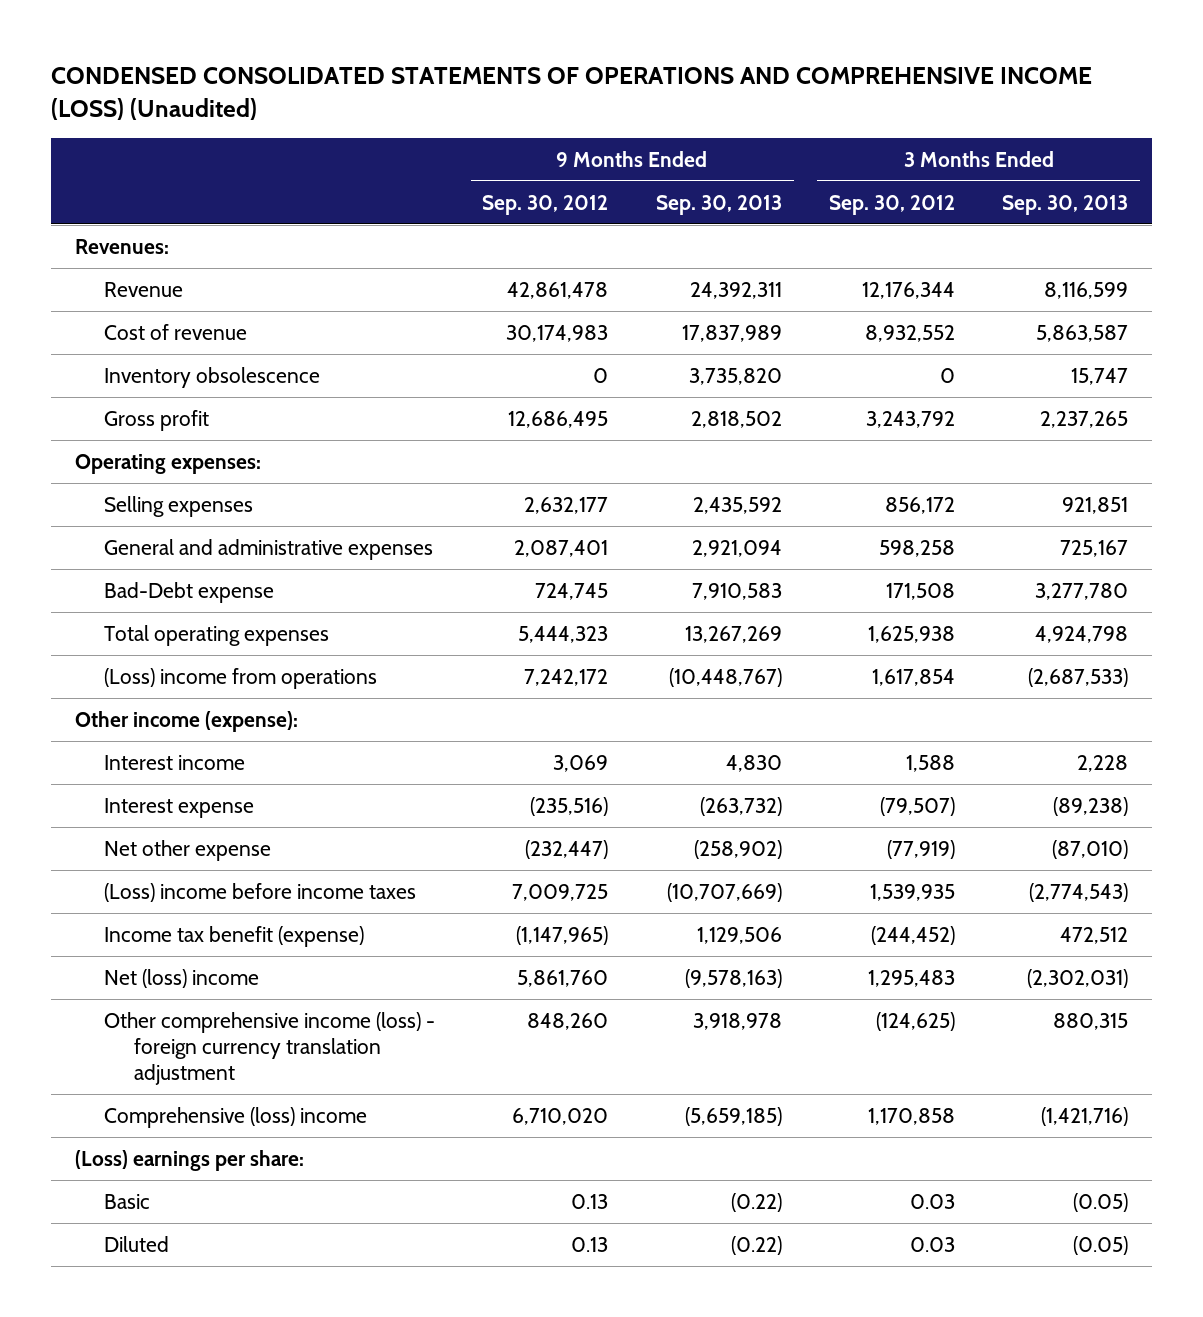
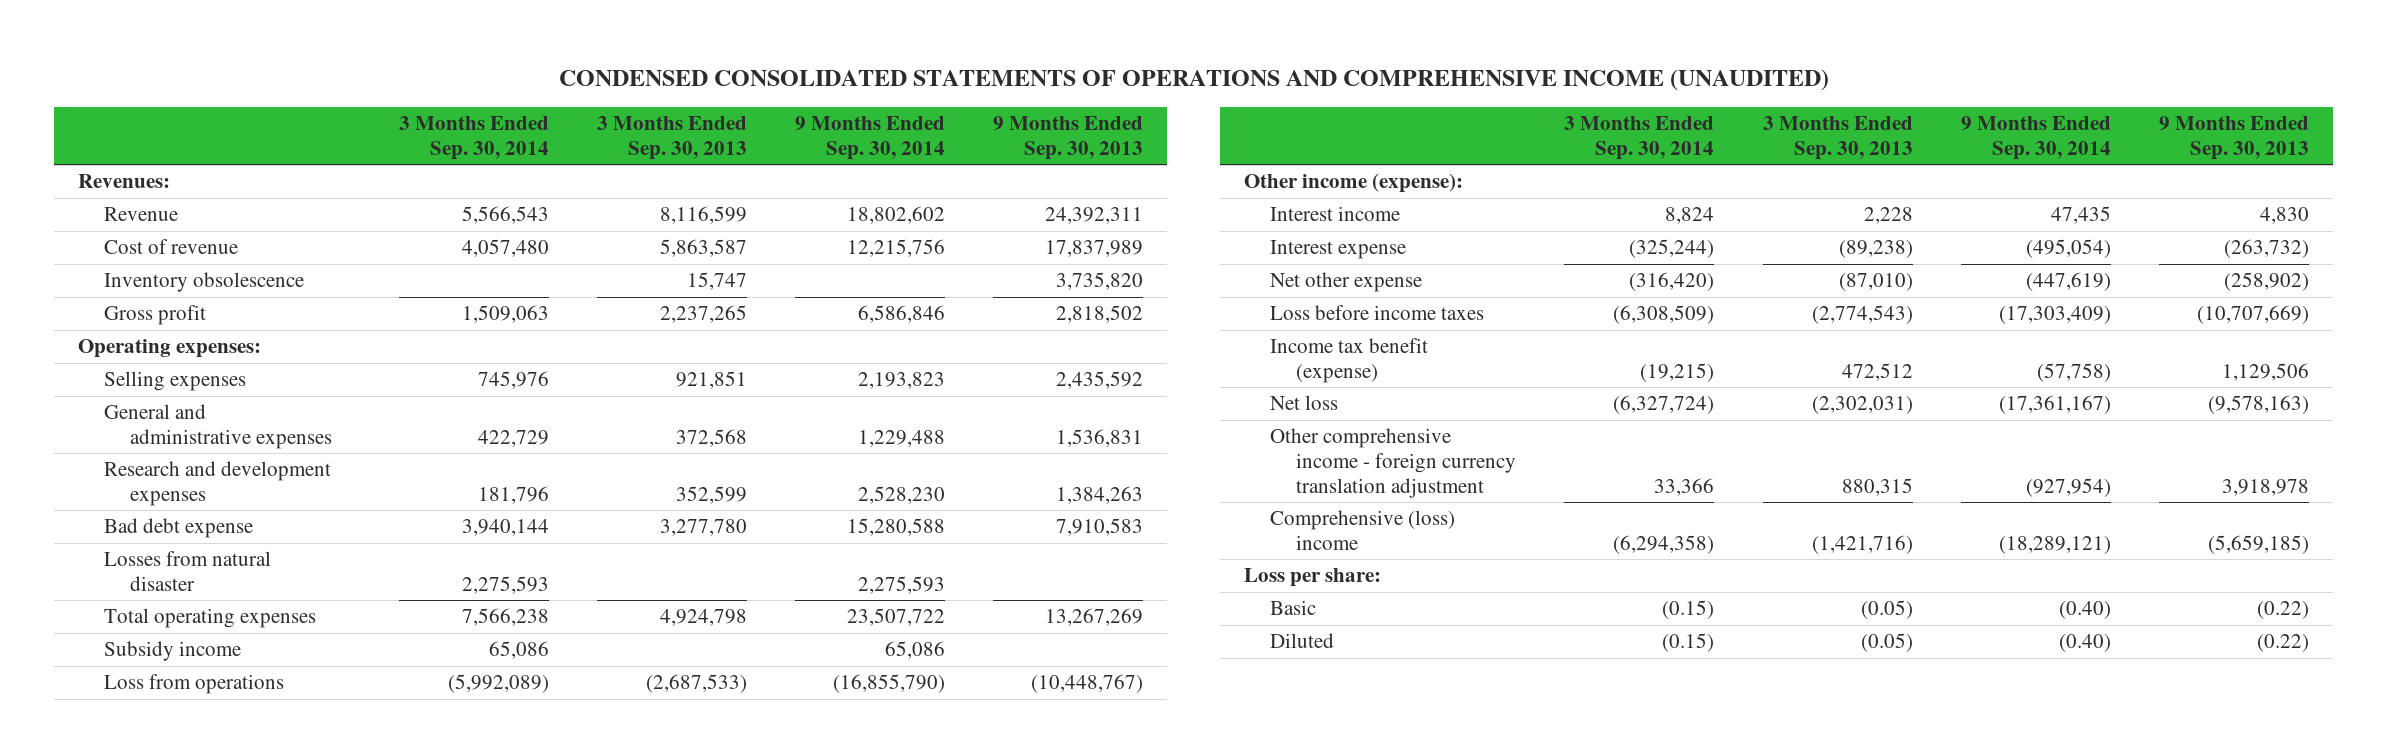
- CONDENSED CONSOLIDATED STATEMENTS OF OPERATIONS AND COMPREHENSIVE INCOME (LOSS) (Unaudited)
+ CONDENSED CONSOLIDATED STATEMENTS OF OPERATIONS AND COMPREHENSIVE INCOME (UNAUDITED)
- | 9 Months Ended Sep. 30, 2012 | 9 Months Ended Sep. 30, 2013 | 3 Months Ended Sep. 30, 2012 | 3 Months Ended Sep. 30, 2013
+ | 3 Months Ended Sep. 30, 2014 | 3 Months Ended Sep. 30, 2013 | 9 Months Ended Sep. 30, 2014 | 9 Months Ended Sep. 30, 2013
- General and administrative expenses | 2,087,401 | 2,921,094 | 598,258 | 725,167
- Bad-Debt expense | 724,745 | 7,910,583 | 171,508 | 3,277,780
+ General and administrative expenses | 422,729 | 372,568 | 1,229,488 | 1,536,831
+ Research and development expenses | 181,796 | 352,599 | 2,528,230 | 1,384,263
+ Bad debt expense | 3,940,144 | 3,277,780 | 15,280,588 | 7,910,583
+ Losses from natural disaster | 2,275,593 | | 2,275,593 |
- (Loss) income from operations | 7,242,172 | (10,448,767) | 1,617,854 | (2,687,533)
+ Subsidy income | 65,086 | | 65,086 |
+ Loss from operations | (5,992,089) | (2,687,533) | (16,855,790) | (10,448,767)
- (Loss) income before income taxes | 7,009,725 | (10,707,669) | 1,539,935 | (2,774,543)
+ Loss before income taxes | (6,308,509) | (2,774,543) | (17,303,409) | (10,707,669)
- Net (loss) income | 5,861,760 | (9,578,163) | 1,295,483 | (2,302,031)
- Other comprehensive income (loss) - foreign currency translation adjustment | 848,260 | 3,918,978 | (124,625) | 880,315
+ Net loss | (6,327,724) | (2,302,031) | (17,361,167) | (9,578,163)
+ Other comprehensive income - foreign currency translation adjustment | 33,366 | 880,315 | (927,954) | 3,918,978
- (Loss) earnings per share:
+ Loss per share:

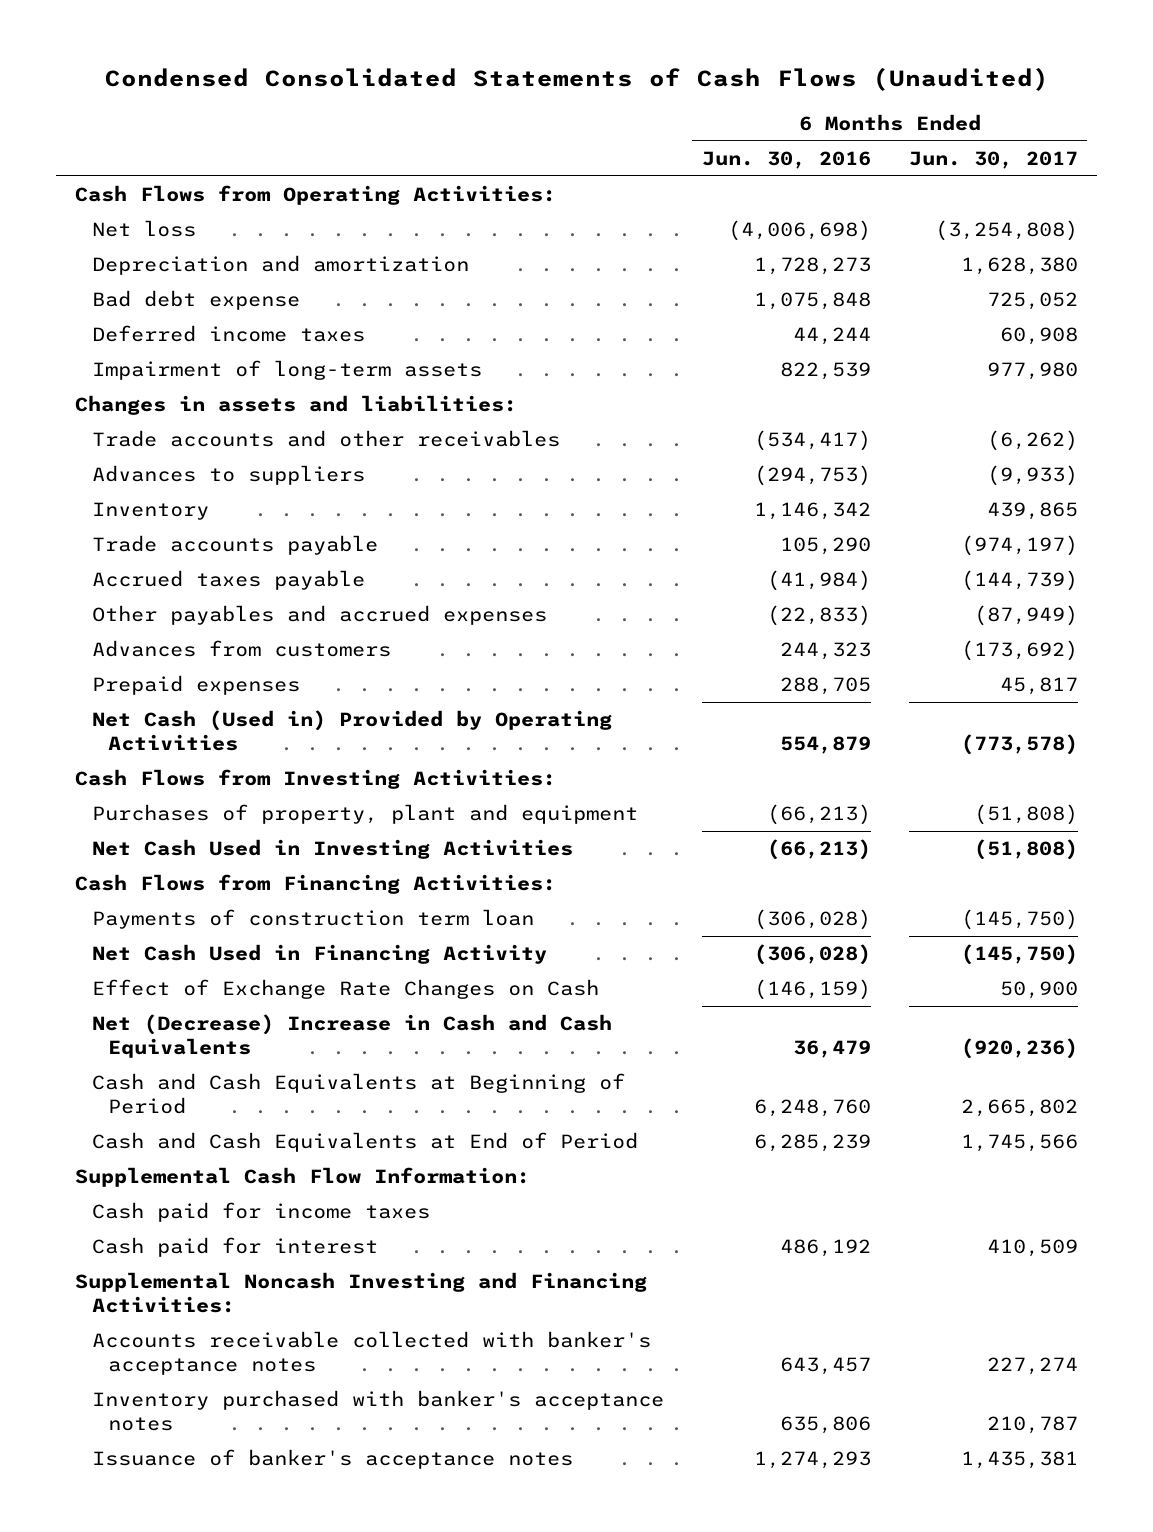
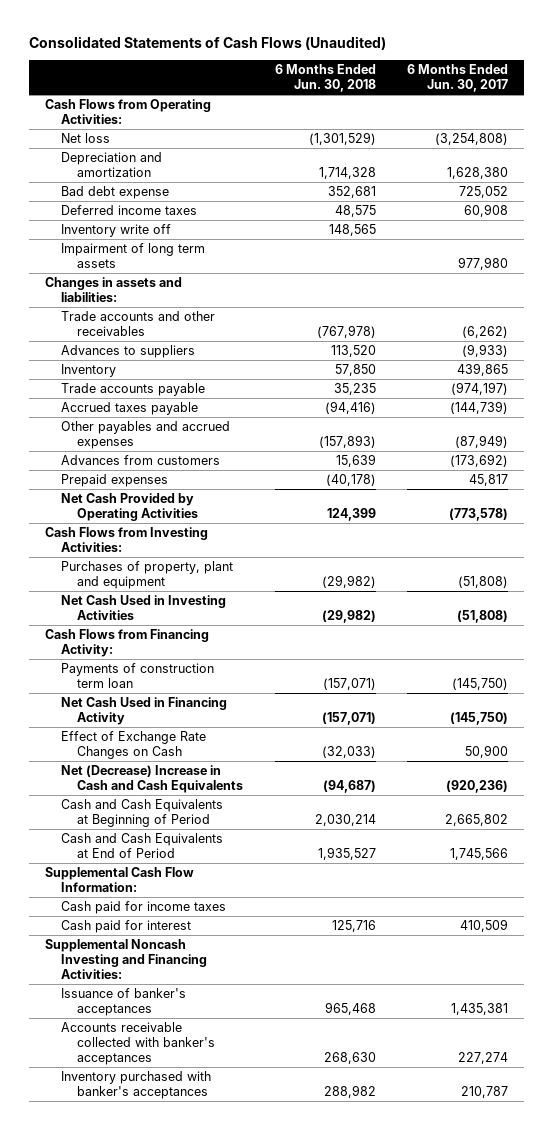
- Condensed Consolidated Statements of Cash Flows (Unaudited)
+ Consolidated Statements of Cash Flows (Unaudited)
- | 6 Months Ended Jun. 30, 2016 | 6 Months Ended Jun. 30, 2017
+ | 6 Months Ended Jun. 30, 2018 | 6 Months Ended Jun. 30, 2017
- Impairment of long-term assets | 822,539 | 977,980
+ Inventory write off | 148,565 |
+ Impairment of long term assets | | 977,980
- Net Cash (Used in) Provided by Operating Activities | 554,879 | (773,578)
+ Net Cash Provided by Operating Activities | 124,399 | (773,578)
- Cash Flows from Financing Activities:
+ Cash Flows from Financing Activity:
- Accounts receivable collected with banker's acceptance notes | 643,457 | 227,274
- Inventory purchased with banker's acceptance notes | 635,806 | 210,787
- Issuance of banker's acceptance notes | 1,274,293 | 1,435,381
+ Issuance of banker's acceptances | 965,468 | 1,435,381
+ Accounts receivable collected with banker's acceptances | 268,630 | 227,274
+ Inventory purchased with banker's acceptances | 288,982 | 210,787

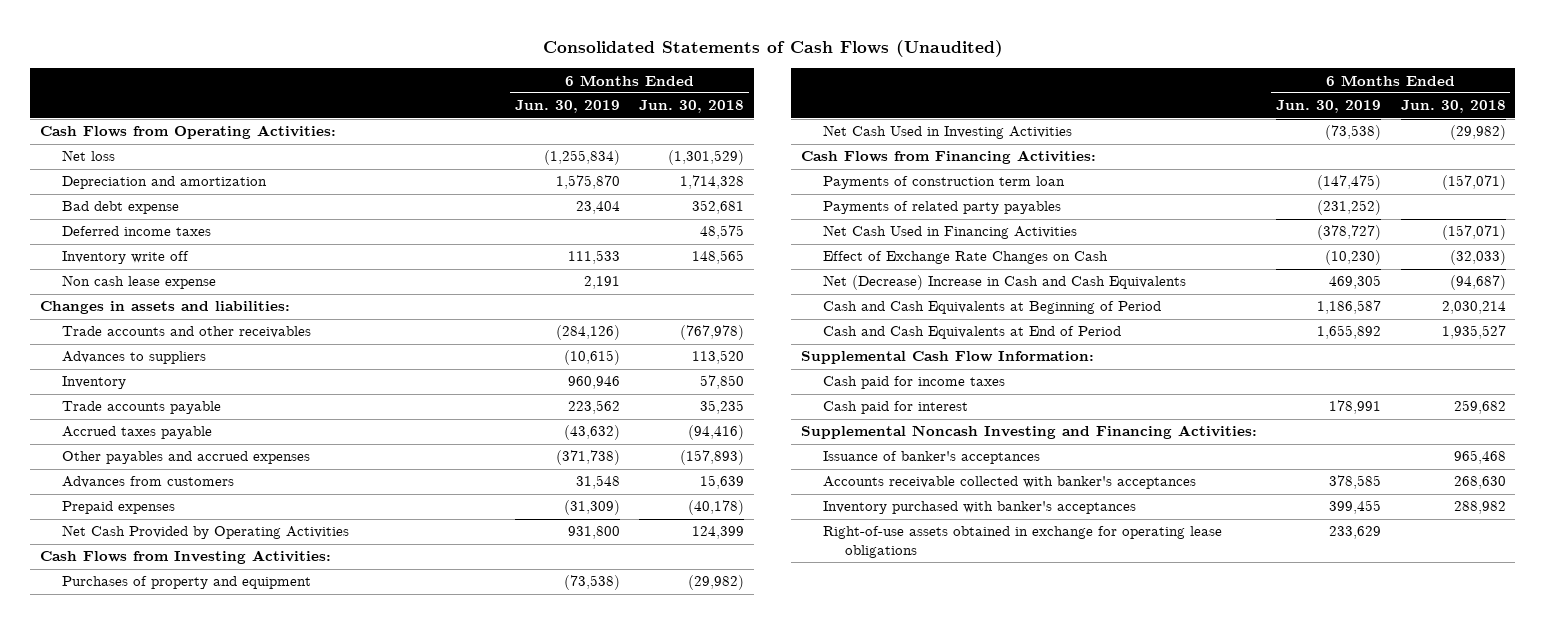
- | 6 Months Ended Jun. 30, 2018 | 6 Months Ended Jun. 30, 2017
+ | 6 Months Ended Jun. 30, 2019 | 6 Months Ended Jun. 30, 2018
- Impairment of long term assets | | 977,980
+ Non cash lease expense | 2,191 |
- Purchases of property, plant and equipment | (29,982) | (51,808)
+ Purchases of property and equipment | (73,538) | (29,982)
- Cash Flows from Financing Activity:
+ Cash Flows from Financing Activities:
- Net Cash Used in Financing Activity | (157,071) | (145,750)
+ Payments of related party payables | (231,252) |
+ Net Cash Used in Financing Activities | (378,727) | (157,071)
- Cash paid for interest | 125,716 | 410,509
+ Cash paid for interest | 178,991 | 259,682
+ Right-of-use assets obtained in exchange for operating lease obligations | 233,629 |

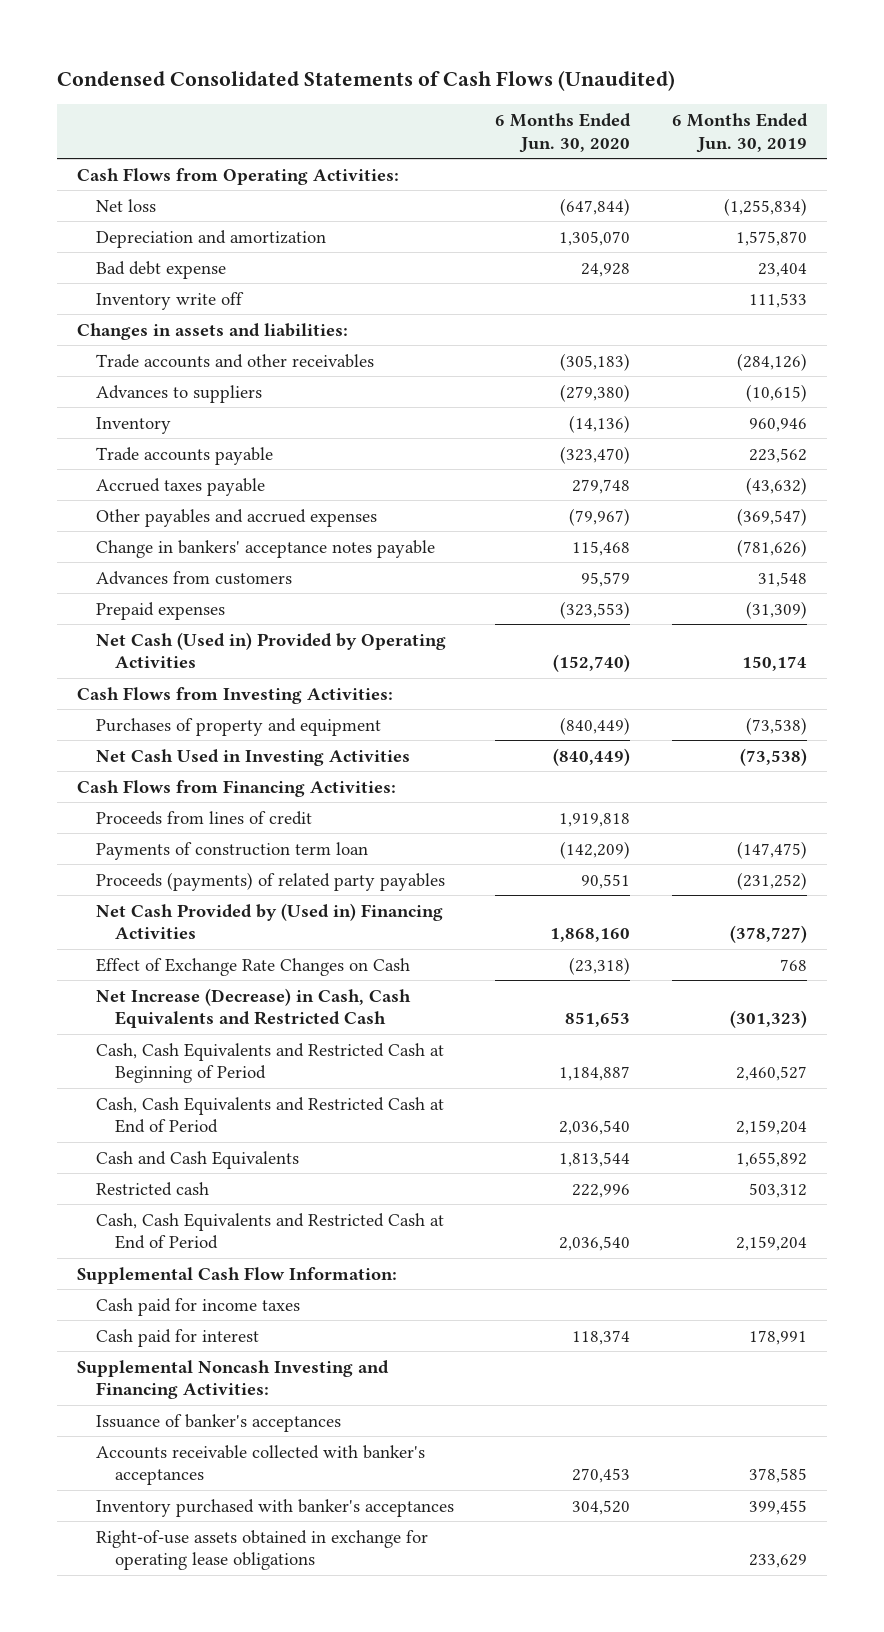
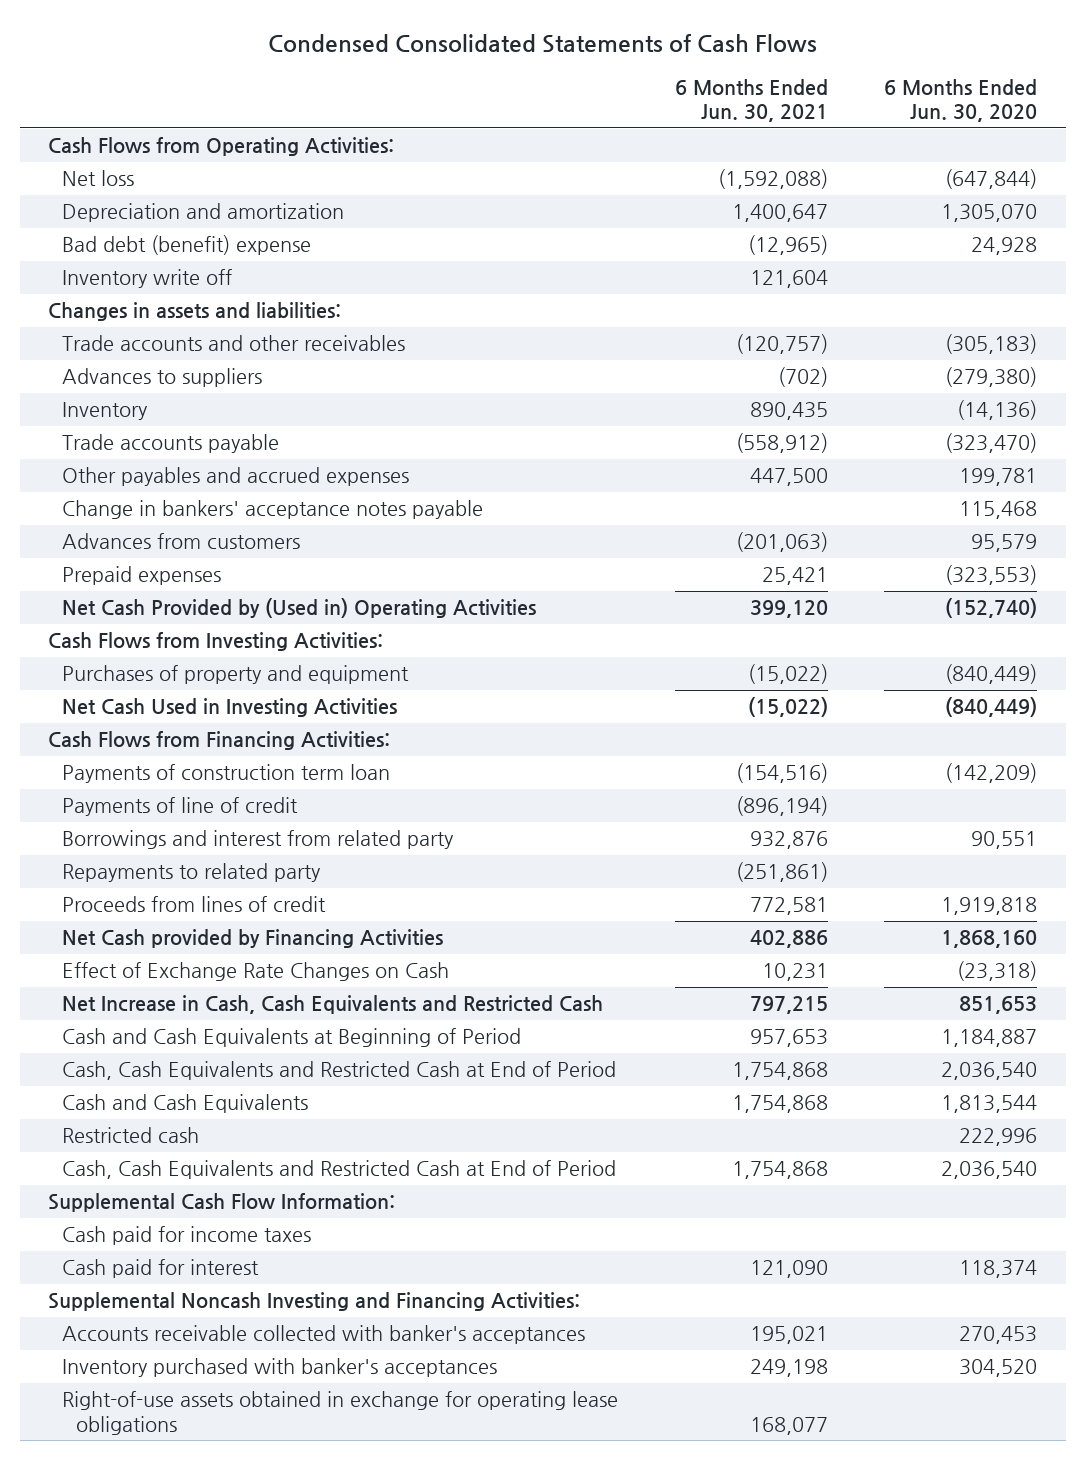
- Condensed Consolidated Statements of Cash Flows (Unaudited)
+ Condensed Consolidated Statements of Cash Flows
- | 6 Months Ended Jun. 30, 2020 | 6 Months Ended Jun. 30, 2019
+ | 6 Months Ended Jun. 30, 2021 | 6 Months Ended Jun. 30, 2020
- Bad debt expense | 24,928 | 23,404
+ Bad debt (benefit) expense | (12,965) | 24,928
- Accrued taxes payable | 279,748 | (43,632)
- Other payables and accrued expenses | (79,967) | (369,547)
+ Other payables and accrued expenses | 447,500 | 199,781
- Net Cash (Used in) Provided by Operating Activities | (152,740) | 150,174
+ Net Cash Provided by (Used in) Operating Activities | 399,120 | (152,740)
- Proceeds (payments) of related party payables | 90,551 | (231,252)
- Net Cash Provided by (Used in) Financing Activities | 1,868,160 | (378,727)
+ Payments of line of credit | (896,194) |
+ Borrowings and interest from related party | 932,876 | 90,551
+ Repayments to related party | (251,861) |
moved down: Proceeds from lines of credit | 772,581 | 1,919,818
+ Net Cash provided by Financing Activities | 402,886 | 1,868,160
- Net Increase (Decrease) in Cash, Cash Equivalents and Restricted Cash | 851,653 | (301,323)
- Cash, Cash Equivalents and Restricted Cash at Beginning of Period | 1,184,887 | 2,460,527
+ Net Increase in Cash, Cash Equivalents and Restricted Cash | 797,215 | 851,653
+ Cash and Cash Equivalents at Beginning of Period | 957,653 | 1,184,887
- Issuance of banker's acceptances

